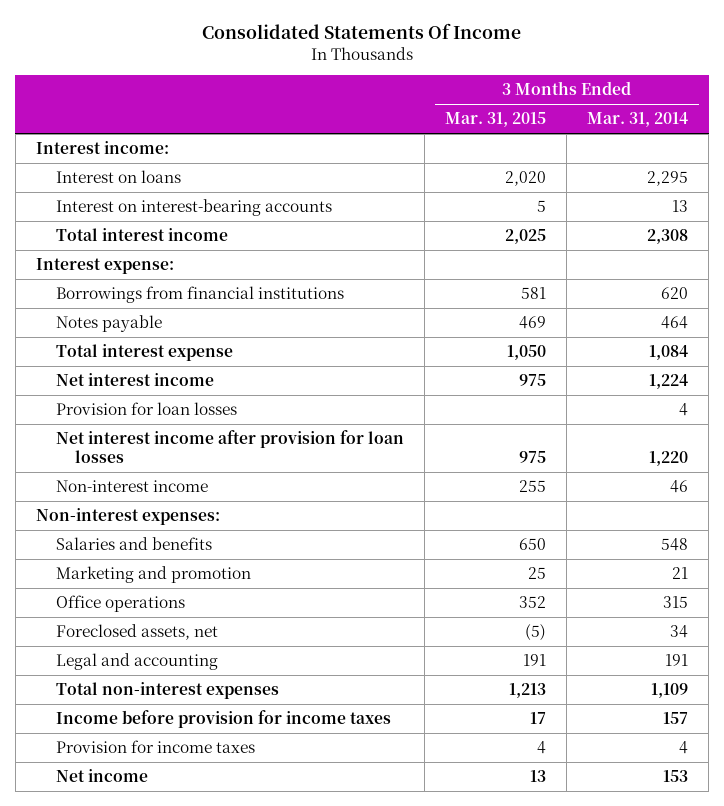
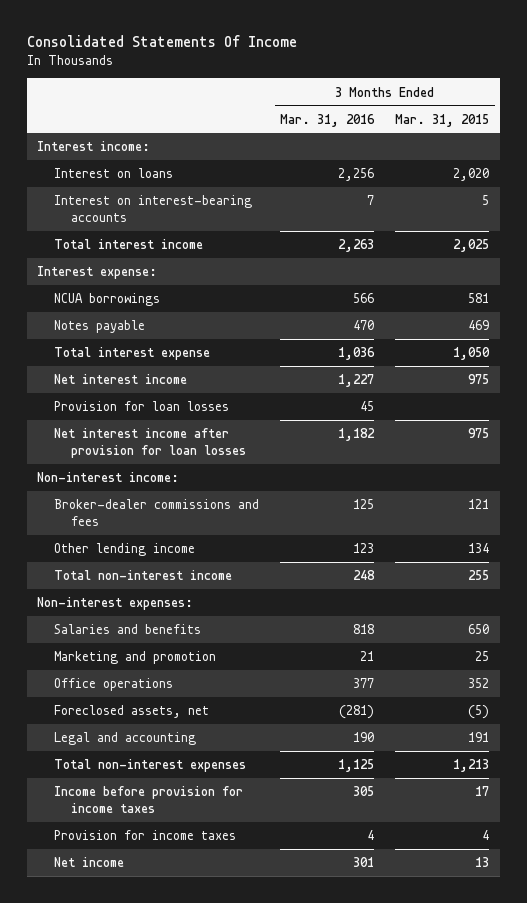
- | 3 Months Ended Mar. 31, 2015 | 3 Months Ended Mar. 31, 2014
+ | 3 Months Ended Mar. 31, 2016 | 3 Months Ended Mar. 31, 2015
- Borrowings from financial institutions | 581 | 620
+ NCUA borrowings | 566 | 581
- Non-interest income | 255 | 46
+ Non-interest income:
+ Broker-dealer commissions and fees | 125 | 121
+ Other lending income | 123 | 134
+ Total non-interest income | 248 | 255

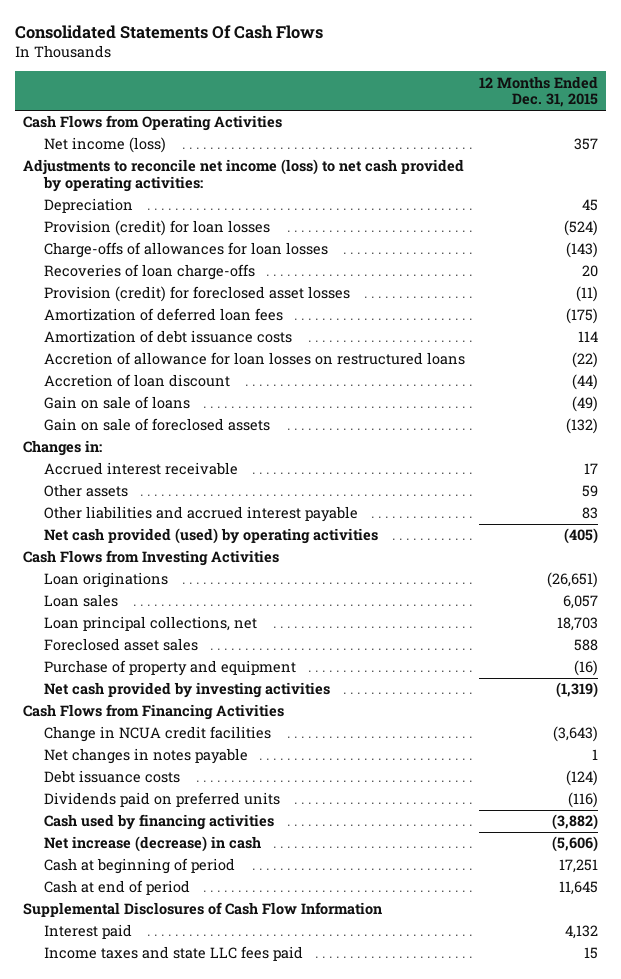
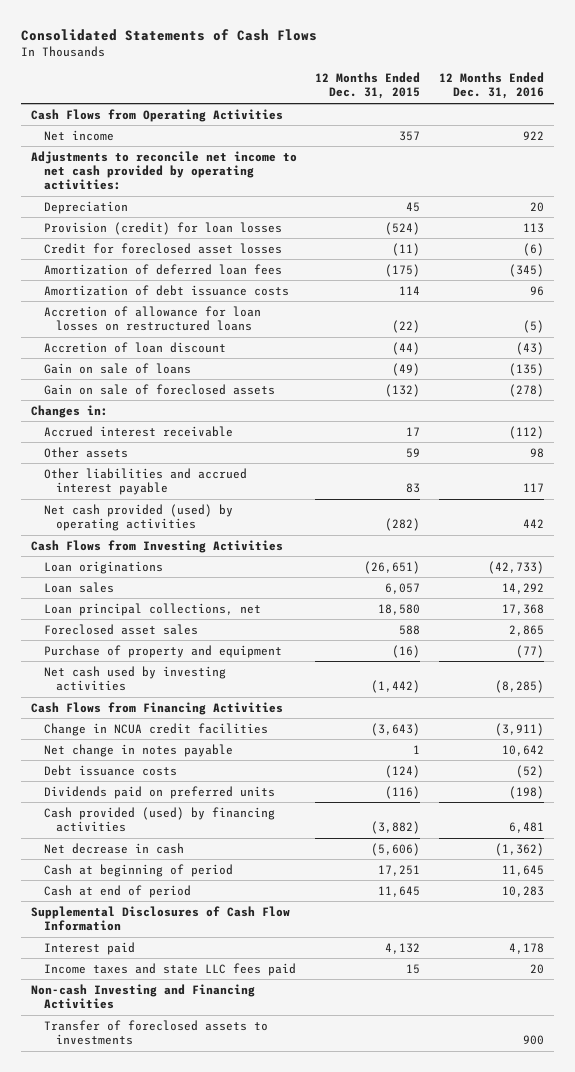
- Consolidated Statements Of Cash Flows
+ Consolidated Statements of Cash Flows
- | 12 Months Ended Dec. 31, 2015
+ | 12 Months Ended Dec. 31, 2015 | 12 Months Ended Dec. 31, 2016
- Net income (loss) | 357
- Adjustments to reconcile net income (loss) to net cash provided by operating activities:
+ Net income | 357 | 922
+ Adjustments to reconcile net income to net cash provided by operating activities:
- Charge-offs of allowances for loan losses | (143)
- Recoveries of loan charge-offs | 20
- Provision (credit) for foreclosed asset losses | (11)
+ Credit for foreclosed asset losses | (11) | (6)
- Net cash provided (used) by operating activities | (405)
+ Net cash provided (used) by operating activities | (282) | 442
- Loan principal collections, net | 18,703
+ Loan principal collections, net | 18,580 | 17,368
- Net cash provided by investing activities | (1,319)
+ Net cash used by investing activities | (1,442) | (8,285)
- Net changes in notes payable | 1
+ Net change in notes payable | 1 | 10,642
- Cash used by financing activities | (3,882)
- Net increase (decrease) in cash | (5,606)
+ Cash provided (used) by financing activities | (3,882) | 6,481
+ Net decrease in cash | (5,606) | (1,362)
+ Non-cash Investing and Financing Activities
+ Transfer of foreclosed assets to investments | | 900

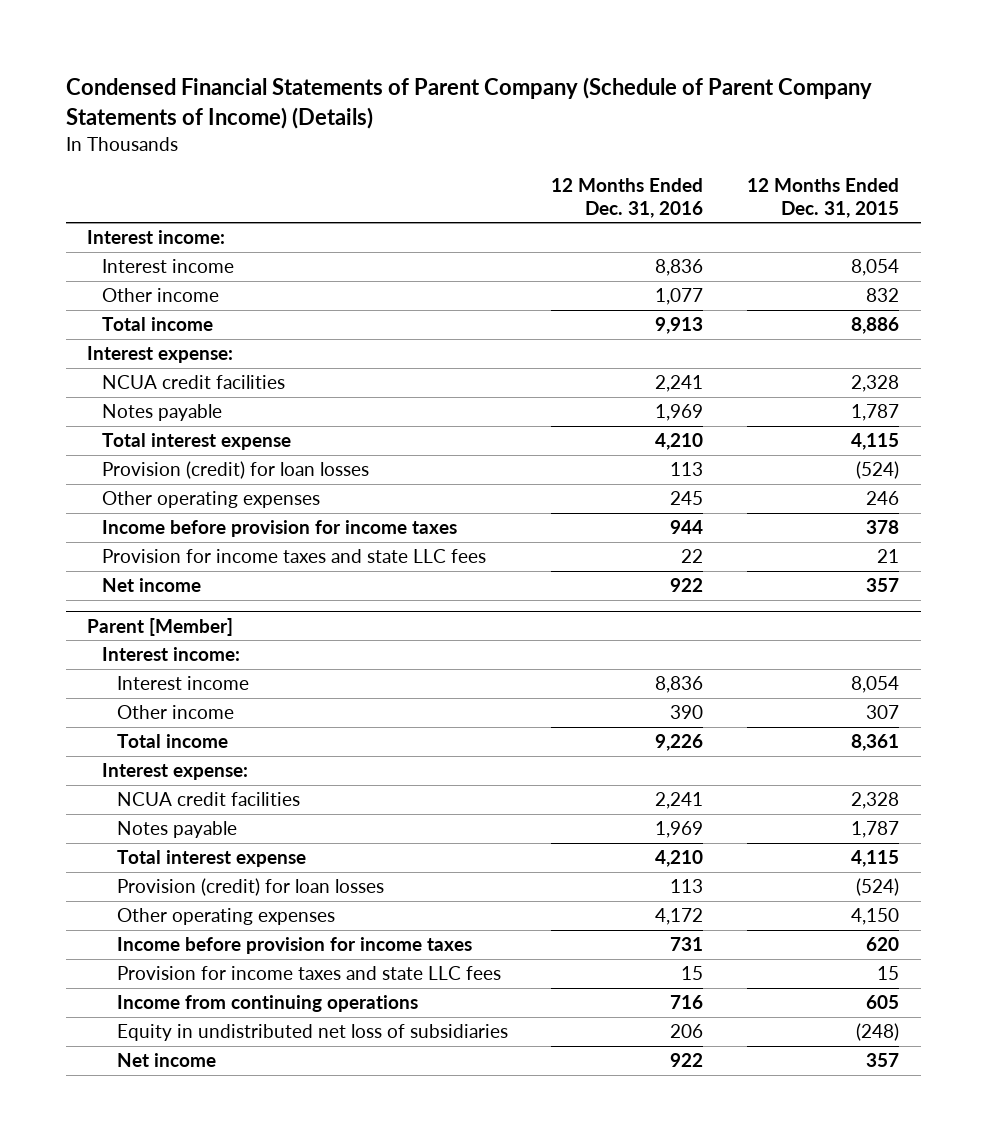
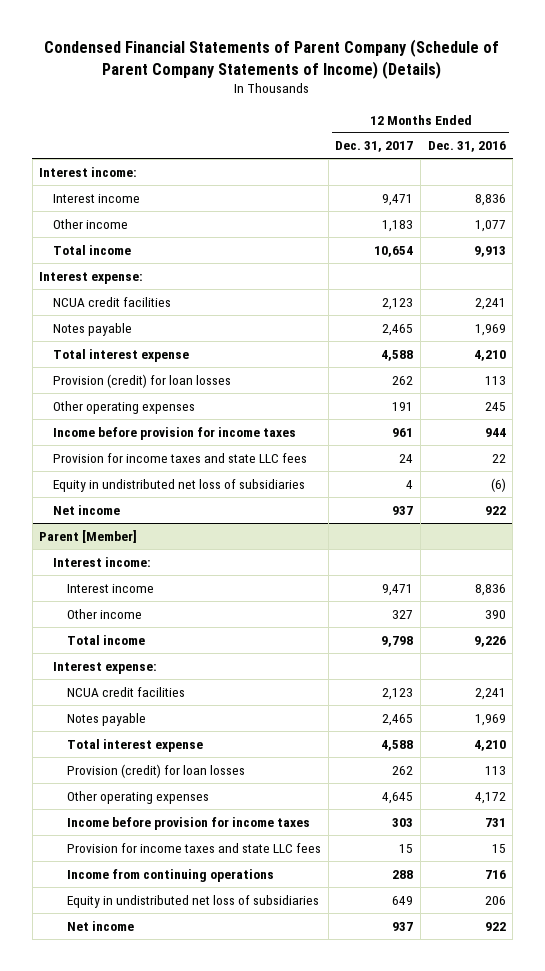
- | 12 Months Ended Dec. 31, 2016 | 12 Months Ended Dec. 31, 2015
+ | 12 Months Ended Dec. 31, 2017 | 12 Months Ended Dec. 31, 2016
+ Equity in undistributed net loss of subsidiaries | 4 | (6)

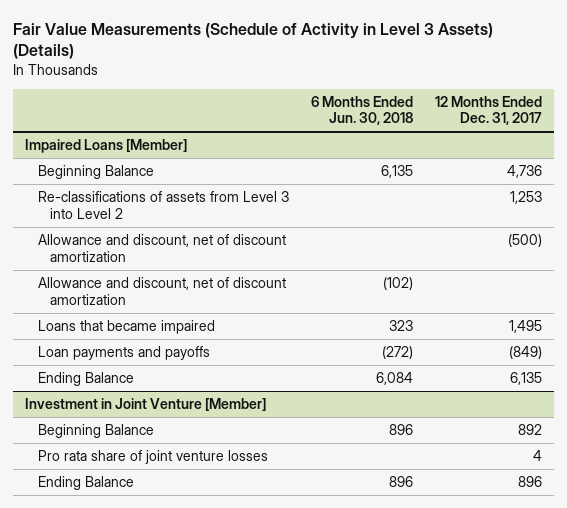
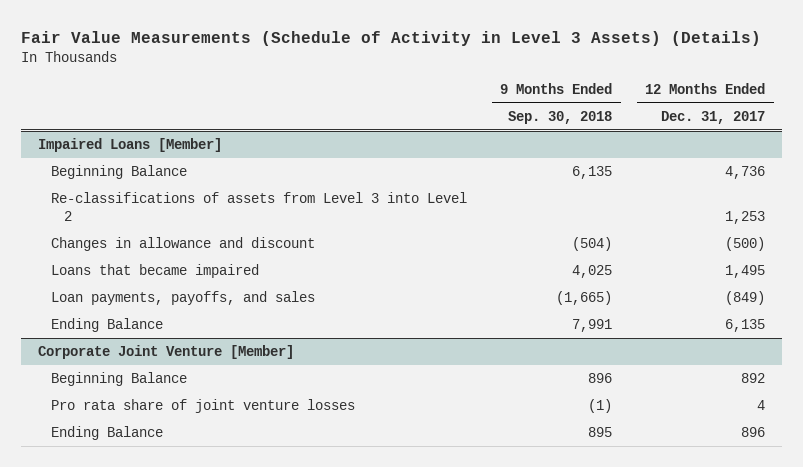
- | 6 Months Ended Jun. 30, 2018 | 12 Months Ended Dec. 31, 2017
+ | 9 Months Ended Sep. 30, 2018 | 12 Months Ended Dec. 31, 2017
@ Impaired Loans [Member]
- Allowance and discount, net of discount amortization | | (500)
- Allowance and discount, net of discount amortization | (102) |
+ Changes in allowance and discount | (504) | (500)
- Loan payments and payoffs | (272) | (849)
+ Loan payments, payoffs, and sales | (1,665) | (849)
- Investment in Joint Venture [Member]
+ Corporate Joint Venture [Member]

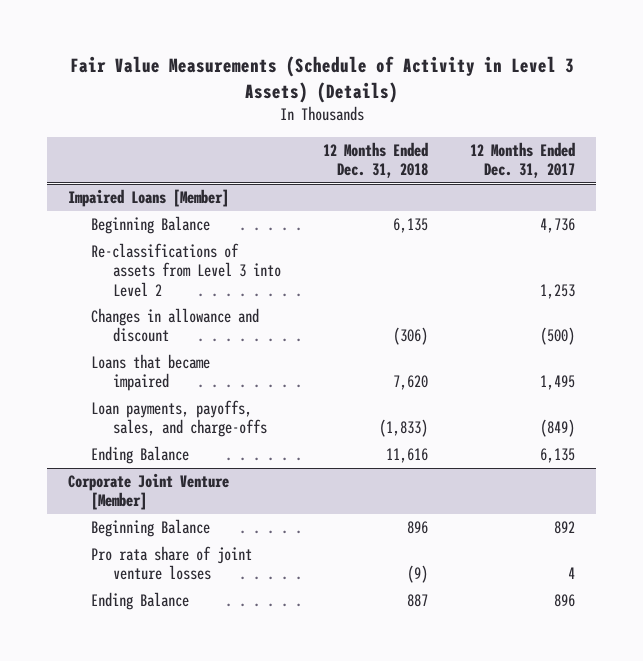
- | 9 Months Ended Sep. 30, 2018 | 12 Months Ended Dec. 31, 2017
+ | 12 Months Ended Dec. 31, 2018 | 12 Months Ended Dec. 31, 2017
@ Impaired Loans [Member]
- Loan payments, payoffs, and sales | (1,665) | (849)
+ Loan payments, payoffs, sales, and charge-offs | (1,833) | (849)

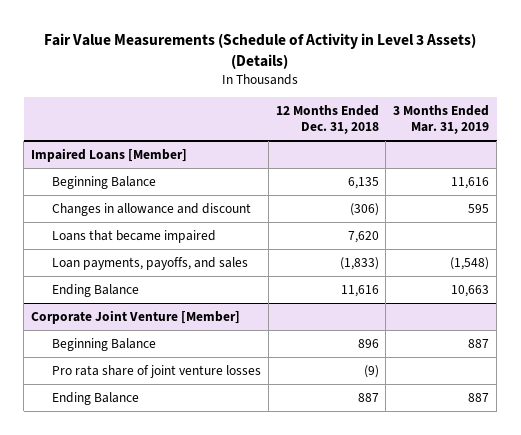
- | 12 Months Ended Dec. 31, 2018 | 12 Months Ended Dec. 31, 2017
+ | 12 Months Ended Dec. 31, 2018 | 3 Months Ended Mar. 31, 2019
@ Impaired Loans [Member]
- Re-classifications of assets from Level 3 into Level 2 | | 1,253
- Loan payments, payoffs, sales, and charge-offs | (1,833) | (849)
+ Loan payments, payoffs, and sales | (1,833) | (1,548)

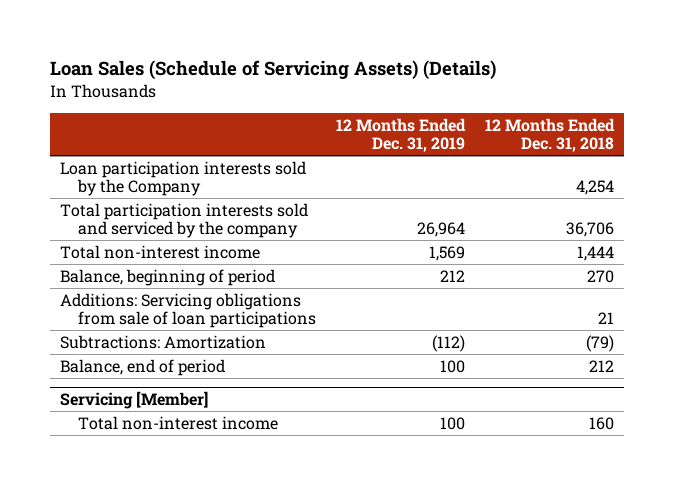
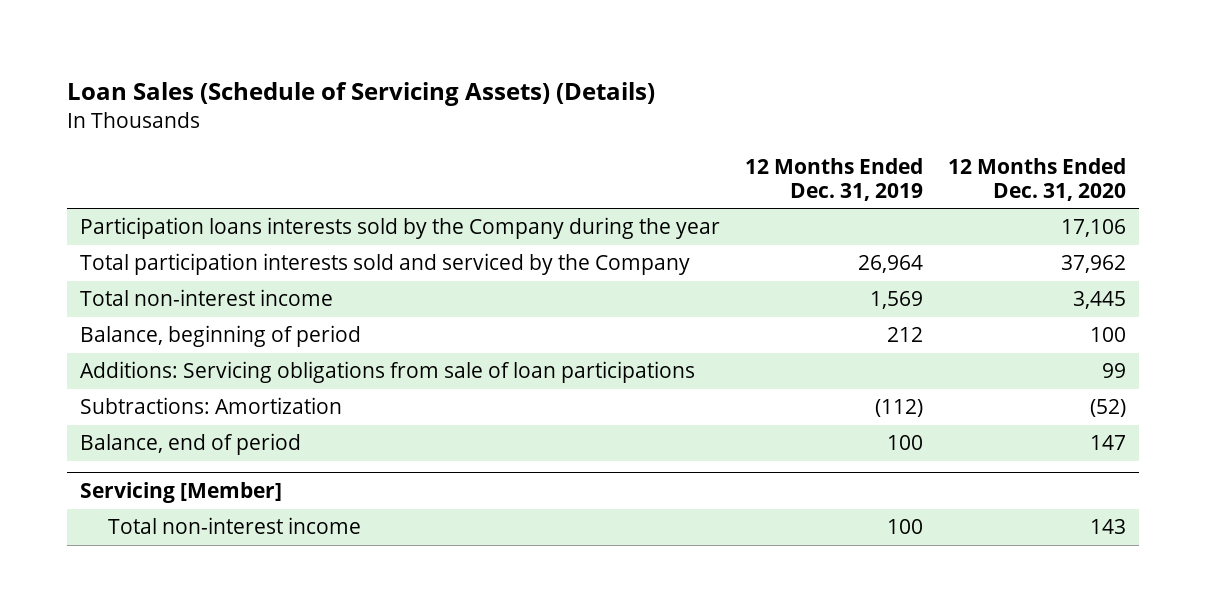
- | 12 Months Ended Dec. 31, 2019 | 12 Months Ended Dec. 31, 2018
+ | 12 Months Ended Dec. 31, 2019 | 12 Months Ended Dec. 31, 2020
- Loan participation interests sold by the Company | | 4,254
- Total participation interests sold and serviced by the company | 26,964 | 36,706
+ Participation loans interests sold by the Company during the year | | 17,106
+ Total participation interests sold and serviced by the Company | 26,964 | 37,962

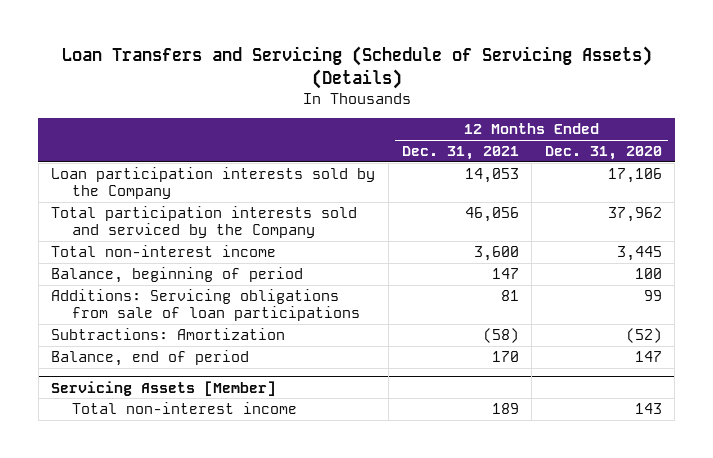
- Loan Sales (Schedule of Servicing Assets) (Details)
+ Loan Transfers and Servicing (Schedule of Servicing Assets) (Details)
- | 12 Months Ended Dec. 31, 2019 | 12 Months Ended Dec. 31, 2020
+ | 12 Months Ended Dec. 31, 2021 | 12 Months Ended Dec. 31, 2020
- Participation loans interests sold by the Company during the year | | 17,106
+ Loan participation interests sold by the Company | 14,053 | 17,106
- Servicing [Member]
+ Servicing Assets [Member]

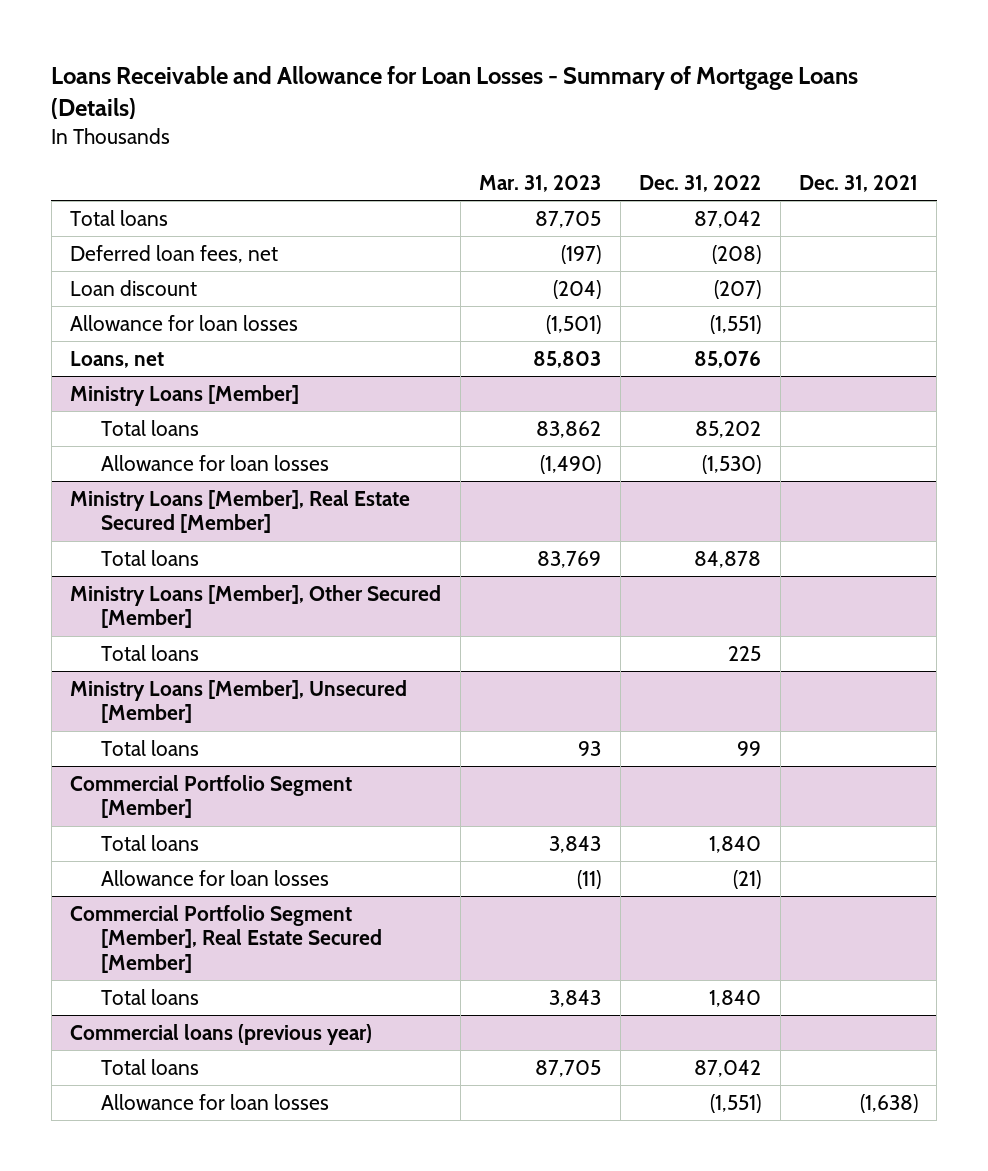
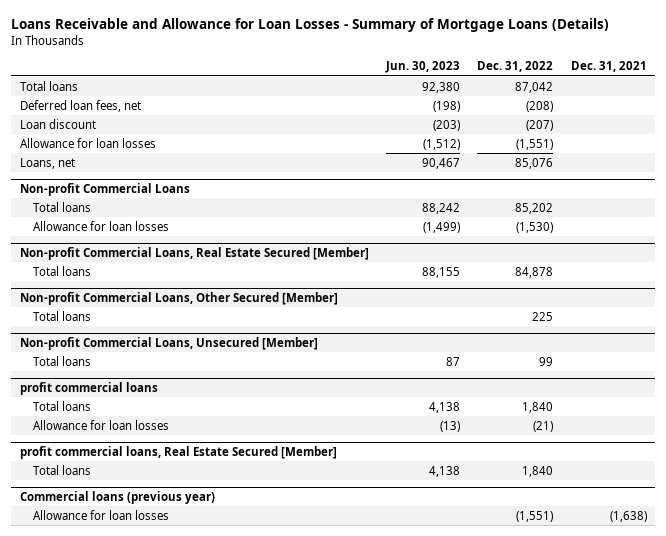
- | Mar. 31, 2023 | Dec. 31, 2022 | Dec. 31, 2021
+ | Jun. 30, 2023 | Dec. 31, 2022 | Dec. 31, 2021
- Ministry Loans [Member]
+ Non-profit Commercial Loans
- Ministry Loans [Member], Real Estate Secured [Member]
+ Non-profit Commercial Loans, Real Estate Secured [Member]
- Ministry Loans [Member], Other Secured [Member]
+ Non-profit Commercial Loans, Other Secured [Member]
- Ministry Loans [Member], Unsecured [Member]
+ Non-profit Commercial Loans, Unsecured [Member]
- Commercial Portfolio Segment [Member]
+ profit commercial loans
- Commercial Portfolio Segment [Member], Real Estate Secured [Member]
+ profit commercial loans, Real Estate Secured [Member]
@ Commercial loans (previous year)
- Total loans | 87,705 | 87,042 |

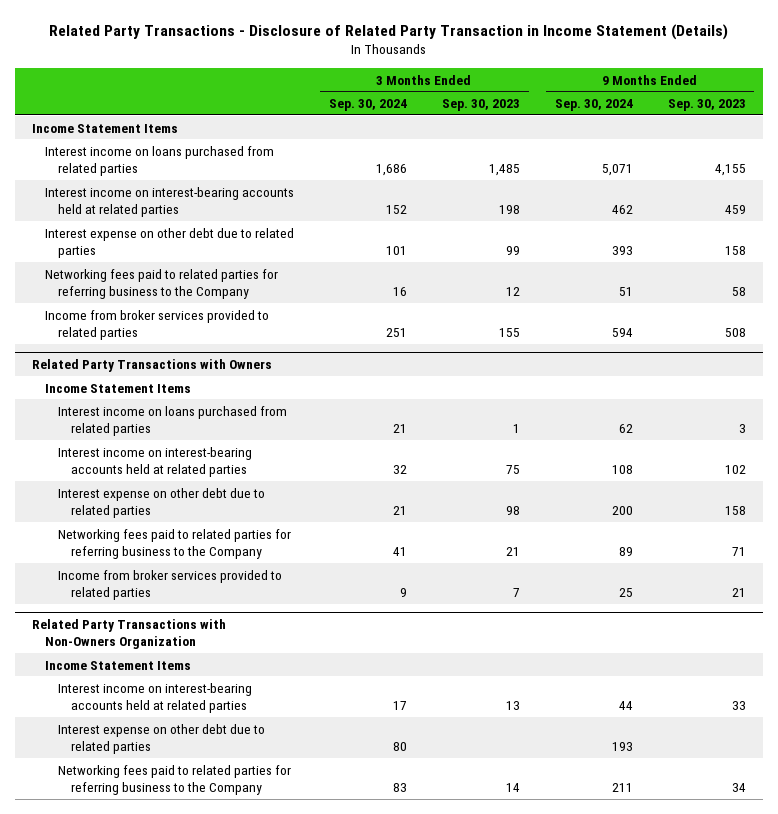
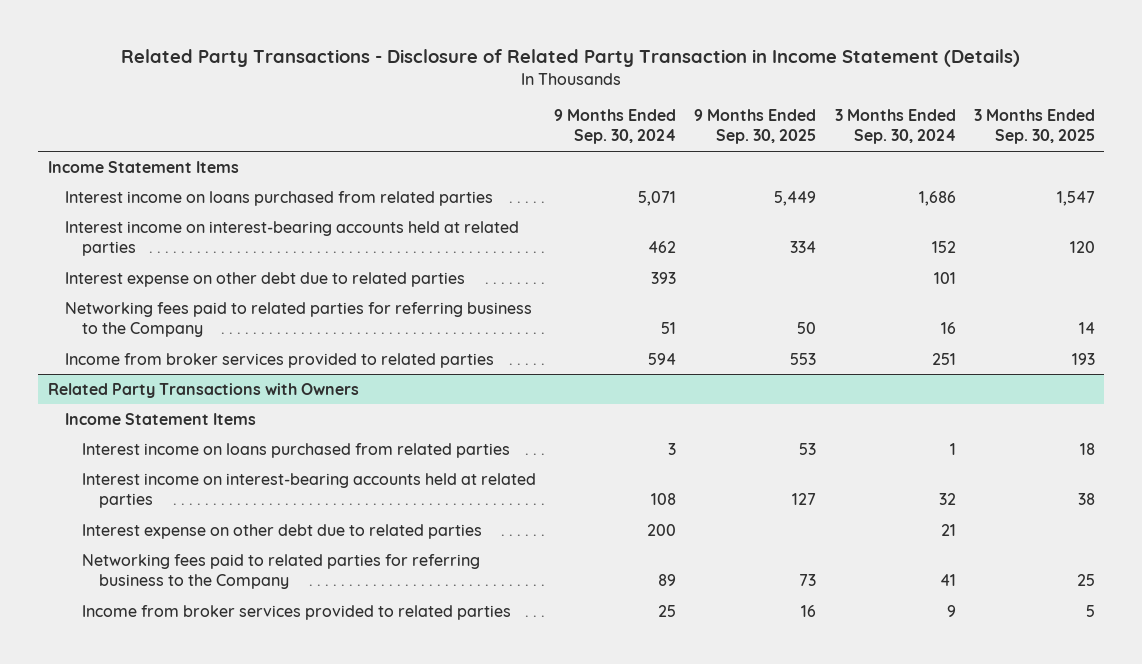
- | 3 Months Ended Sep. 30, 2024 | 3 Months Ended Sep. 30, 2023 | 9 Months Ended Sep. 30, 2024 | 9 Months Ended Sep. 30, 2023
+ | 9 Months Ended Sep. 30, 2024 | 9 Months Ended Sep. 30, 2025 | 3 Months Ended Sep. 30, 2024 | 3 Months Ended Sep. 30, 2025
@ Related Party Transactions with Owners
- Interest income on loans purchased from related parties | 21 | 1 | 62 | 3
+ Interest income on loans purchased from related parties | 3 | 53 | 1 | 18
- Related Party Transactions with Non-Owners Organization
- Income Statement Items
- Interest income on interest-bearing accounts held at related parties | 17 | 13 | 44 | 33
- Interest expense on other debt due to related parties | 80 | | 193 |
- Networking fees paid to related parties for referring business to the Company | 83 | 14 | 211 | 34

